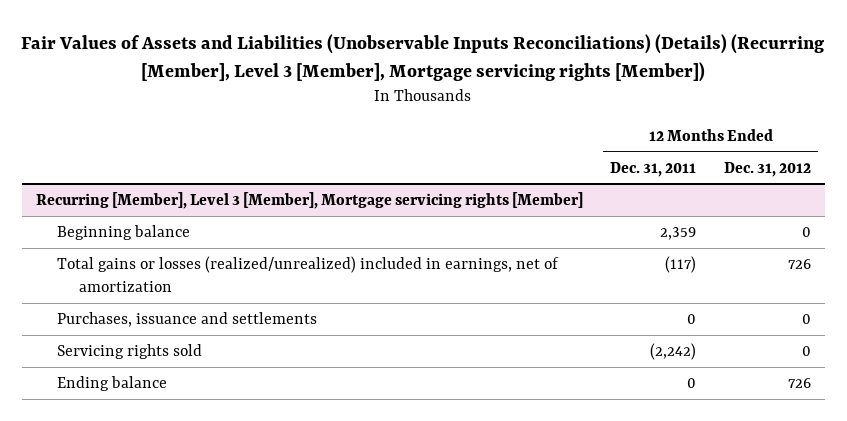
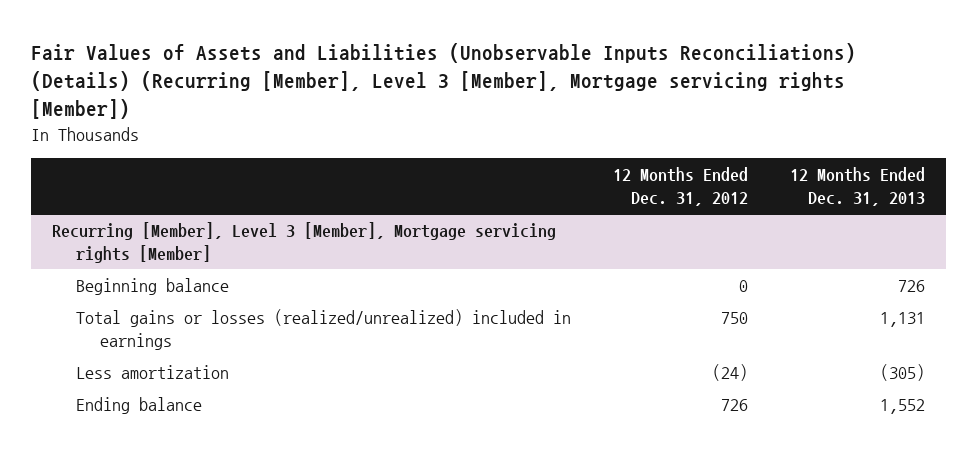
- | 12 Months Ended Dec. 31, 2011 | 12 Months Ended Dec. 31, 2012
+ | 12 Months Ended Dec. 31, 2012 | 12 Months Ended Dec. 31, 2013
@ Recurring [Member], Level 3 [Member], Mortgage servicing rights [Member]
- Total gains or losses (realized/unrealized) included in earnings, net of amortization | (117) | 726
- Purchases, issuance and settlements | 0 | 0
- Servicing rights sold | (2,242) | 0
+ Total gains or losses (realized/unrealized) included in earnings | 750 | 1,131
+ Less amortization | (24) | (305)

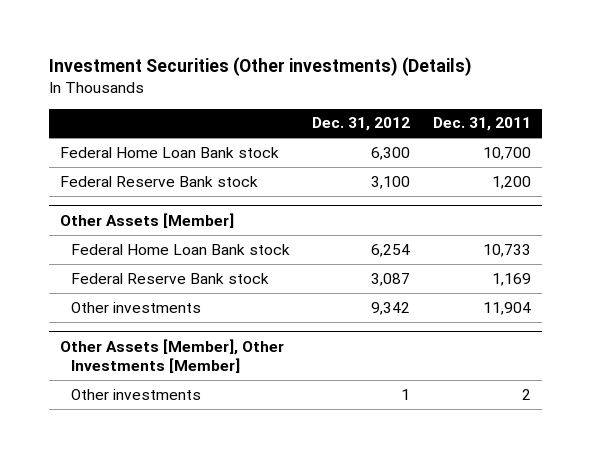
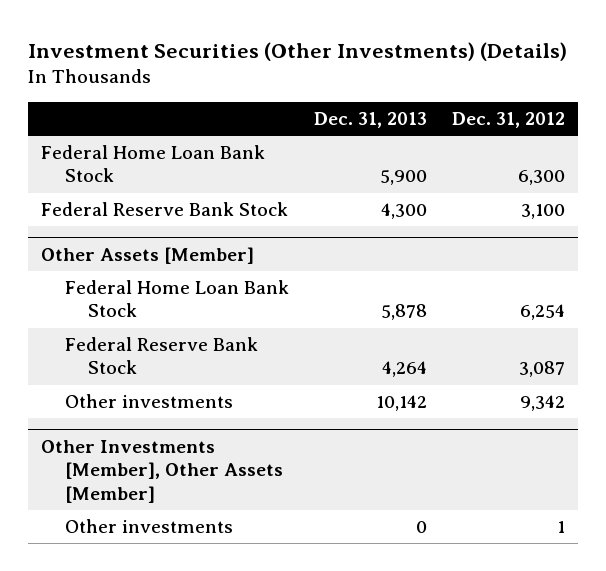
- Investment Securities (Other investments) (Details)
+ Investment Securities (Other Investments) (Details)
- | Dec. 31, 2012 | Dec. 31, 2011
+ | Dec. 31, 2013 | Dec. 31, 2012
- Federal Home Loan Bank stock | 6,300 | 10,700
- Federal Reserve Bank stock | 3,100 | 1,200
+ Federal Home Loan Bank Stock | 5,900 | 6,300
+ Federal Reserve Bank Stock | 4,300 | 3,100
@ Other Assets [Member]
- Federal Home Loan Bank stock | 6,254 | 10,733
- Federal Reserve Bank stock | 3,087 | 1,169
+ Federal Home Loan Bank Stock | 5,878 | 6,254
+ Federal Reserve Bank Stock | 4,264 | 3,087
- Other Assets [Member], Other Investments [Member]
+ Other Investments [Member], Other Assets [Member]

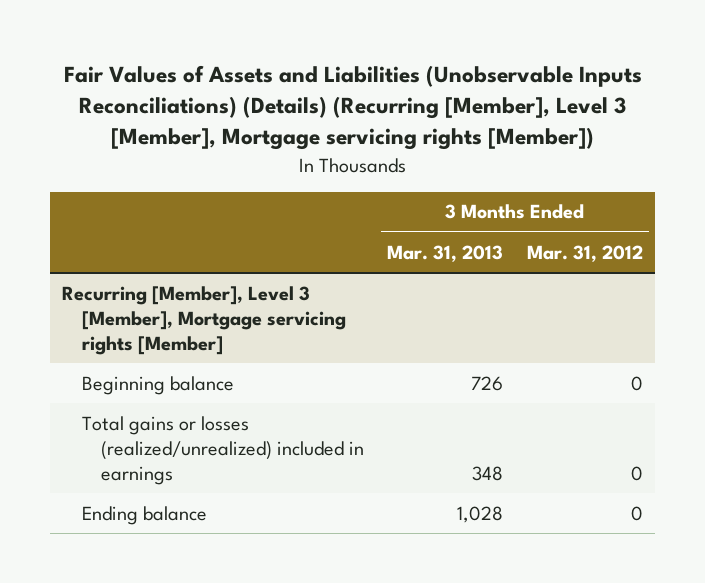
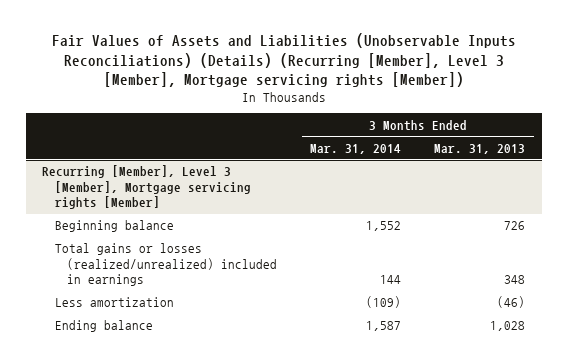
- | 3 Months Ended Mar. 31, 2013 | 3 Months Ended Mar. 31, 2012
+ | 3 Months Ended Mar. 31, 2014 | 3 Months Ended Mar. 31, 2013
@ Recurring [Member], Level 3 [Member], Mortgage servicing rights [Member]
+ Less amortization | (109) | (46)

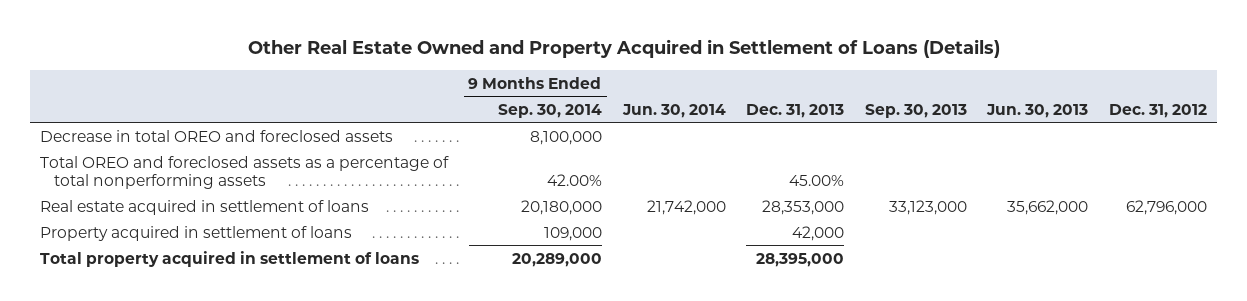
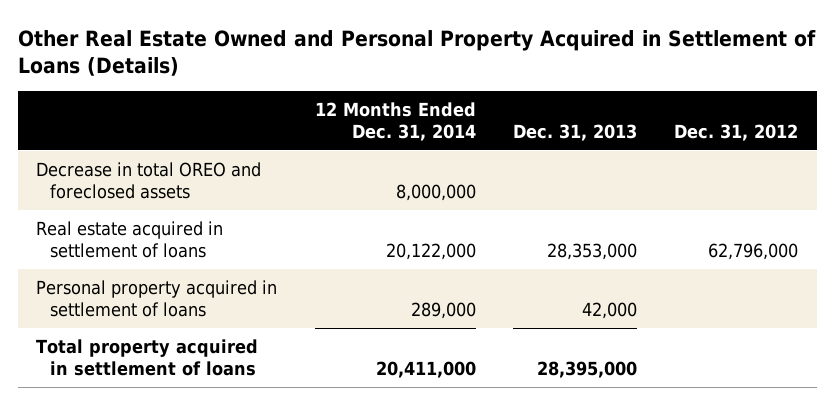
- Other Real Estate Owned and Property Acquired in Settlement of Loans (Details)
+ Other Real Estate Owned and Personal Property Acquired in Settlement of Loans (Details)
- | 9 Months Ended Sep. 30, 2014 | Jun. 30, 2014 | Dec. 31, 2013 | Sep. 30, 2013 | Jun. 30, 2013 | Dec. 31, 2012
+ | 12 Months Ended Dec. 31, 2014 | Dec. 31, 2013 | Dec. 31, 2012
- Total OREO and foreclosed assets as a percentage of total nonperforming assets | 42.00% | | 45.00% | | |
- Property acquired in settlement of loans | 109,000 | | 42,000 | | |
+ Personal property acquired in settlement of loans | 289,000 | 42,000 |

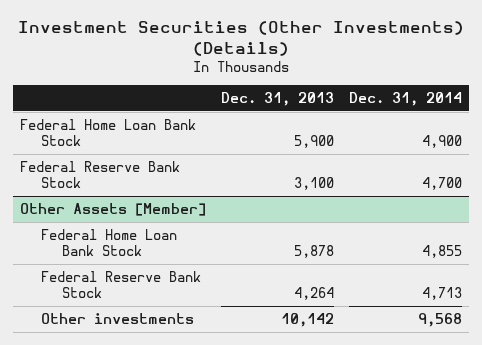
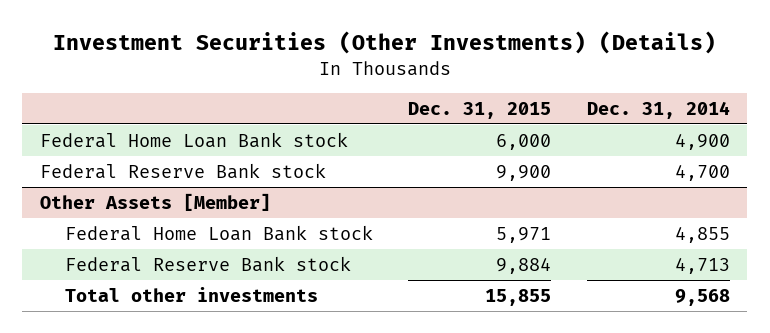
- | Dec. 31, 2013 | Dec. 31, 2014
+ | Dec. 31, 2015 | Dec. 31, 2014
- Federal Home Loan Bank Stock | 5,900 | 4,900
- Federal Reserve Bank Stock | 3,100 | 4,700
+ Federal Home Loan Bank stock | 6,000 | 4,900
+ Federal Reserve Bank stock | 9,900 | 4,700
@ Other Assets [Member]
- Federal Home Loan Bank Stock | 5,878 | 4,855
- Federal Reserve Bank Stock | 4,264 | 4,713
- Other investments | 10,142 | 9,568
+ Federal Home Loan Bank stock | 5,971 | 4,855
+ Federal Reserve Bank stock | 9,884 | 4,713
+ Total other investments | 15,855 | 9,568

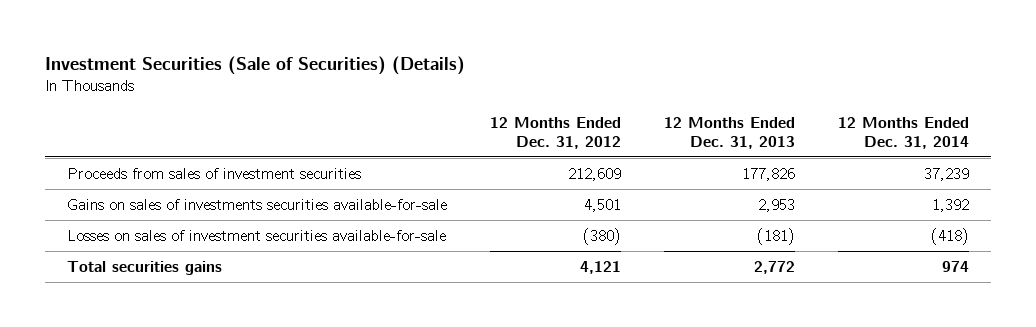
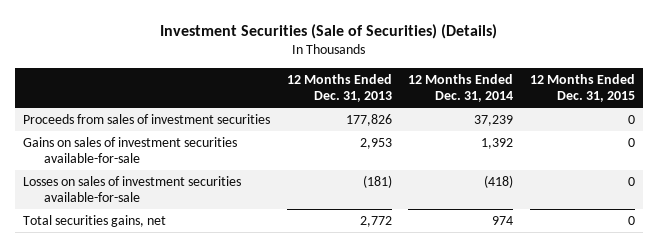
- | 12 Months Ended Dec. 31, 2012 | 12 Months Ended Dec. 31, 2013 | 12 Months Ended Dec. 31, 2014
+ | 12 Months Ended Dec. 31, 2013 | 12 Months Ended Dec. 31, 2014 | 12 Months Ended Dec. 31, 2015
- Gains on sales of investments securities available-for-sale | 4,501 | 2,953 | 1,392
+ Gains on sales of investment securities available-for-sale | 2,953 | 1,392 | 0
- Total securities gains | 4,121 | 2,772 | 974
+ Total securities gains, net | 2,772 | 974 | 0

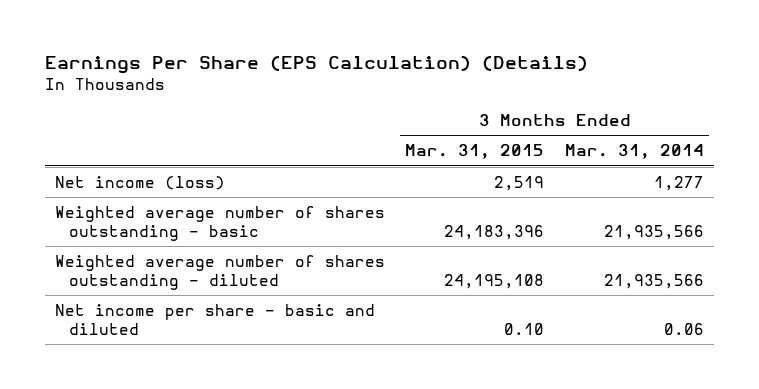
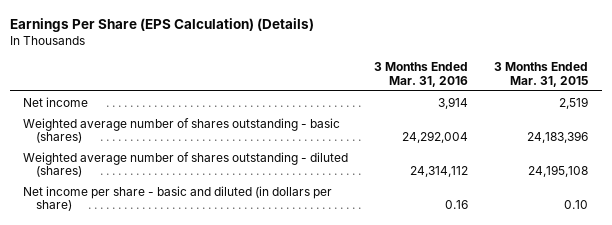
- | 3 Months Ended Mar. 31, 2015 | 3 Months Ended Mar. 31, 2014
+ | 3 Months Ended Mar. 31, 2016 | 3 Months Ended Mar. 31, 2015
- Net income (loss) | 2,519 | 1,277
- Weighted average number of shares outstanding - basic | 24,183,396 | 21,935,566
- Weighted average number of shares outstanding - diluted | 24,195,108 | 21,935,566
- Net income per share - basic and diluted | 0.10 | 0.06
+ Net income | 3,914 | 2,519
+ Weighted average number of shares outstanding - basic (shares) | 24,292,004 | 24,183,396
+ Weighted average number of shares outstanding - diluted (shares) | 24,314,112 | 24,195,108
+ Net income per share - basic and diluted (in dollars per share) | 0.16 | 0.10

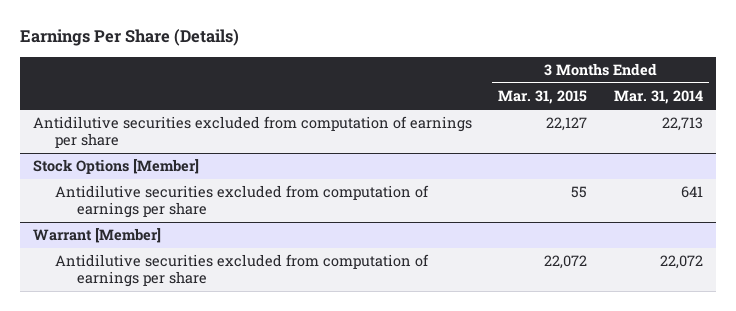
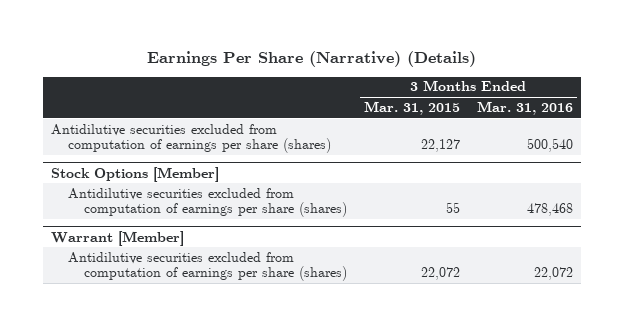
- Earnings Per Share (Details)
+ Earnings Per Share (Narrative) (Details)
- | 3 Months Ended Mar. 31, 2015 | 3 Months Ended Mar. 31, 2014
+ | 3 Months Ended Mar. 31, 2015 | 3 Months Ended Mar. 31, 2016
- Antidilutive securities excluded from computation of earnings per share | 22,127 | 22,713
+ Antidilutive securities excluded from computation of earnings per share (shares) | 22,127 | 500,540
@ Stock Options [Member]
- Antidilutive securities excluded from computation of earnings per share | 55 | 641
+ Antidilutive securities excluded from computation of earnings per share (shares) | 55 | 478,468
@ Warrant [Member]
- Antidilutive securities excluded from computation of earnings per share | 22,072 | 22,072
+ Antidilutive securities excluded from computation of earnings per share (shares) | 22,072 | 22,072

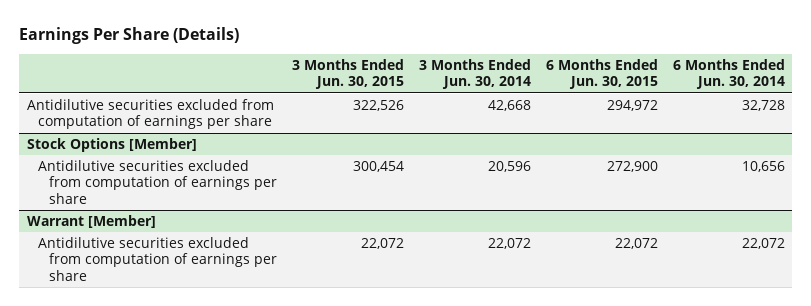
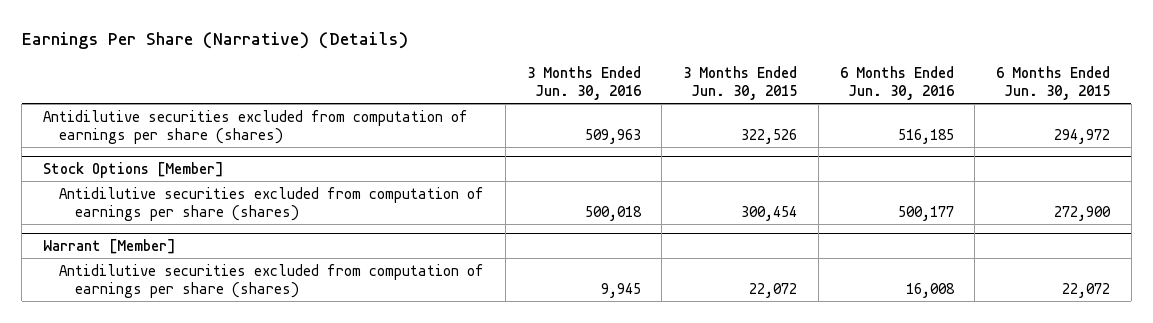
- Earnings Per Share (Details)
+ Earnings Per Share (Narrative) (Details)
- | 3 Months Ended Jun. 30, 2015 | 3 Months Ended Jun. 30, 2014 | 6 Months Ended Jun. 30, 2015 | 6 Months Ended Jun. 30, 2014
+ | 3 Months Ended Jun. 30, 2016 | 3 Months Ended Jun. 30, 2015 | 6 Months Ended Jun. 30, 2016 | 6 Months Ended Jun. 30, 2015
- Antidilutive securities excluded from computation of earnings per share | 322,526 | 42,668 | 294,972 | 32,728
+ Antidilutive securities excluded from computation of earnings per share (shares) | 509,963 | 322,526 | 516,185 | 294,972
@ Stock Options [Member]
- Antidilutive securities excluded from computation of earnings per share | 300,454 | 20,596 | 272,900 | 10,656
+ Antidilutive securities excluded from computation of earnings per share (shares) | 500,018 | 300,454 | 500,177 | 272,900
@ Warrant [Member]
- Antidilutive securities excluded from computation of earnings per share | 22,072 | 22,072 | 22,072 | 22,072
+ Antidilutive securities excluded from computation of earnings per share (shares) | 9,945 | 22,072 | 16,008 | 22,072

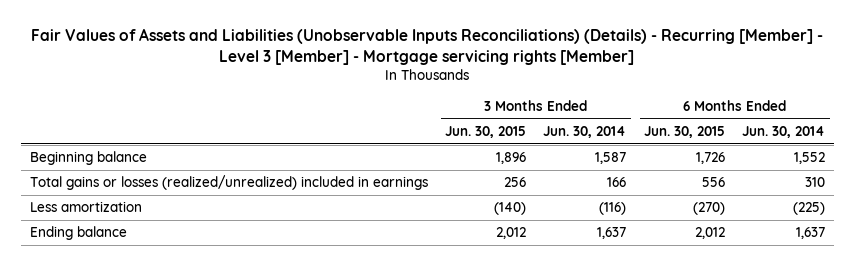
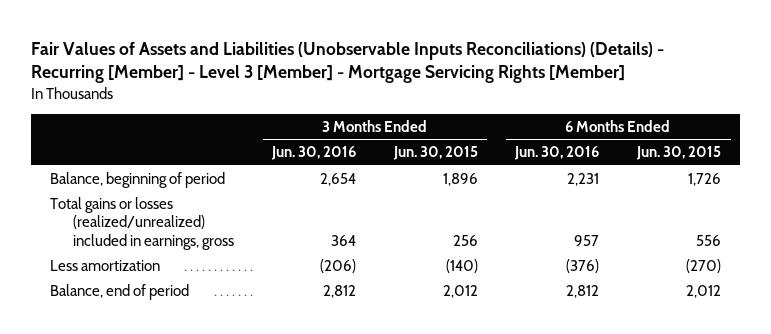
- Fair Values of Assets and Liabilities (Unobservable Inputs Reconciliations) (Details) - Recurring [Member] - Level 3 [Member] - Mortgage servicing rights [Member]
+ Fair Values of Assets and Liabilities (Unobservable Inputs Reconciliations) (Details) - Recurring [Member] - Level 3 [Member] - Mortgage Servicing Rights [Member]
- | 3 Months Ended Jun. 30, 2015 | 3 Months Ended Jun. 30, 2014 | 6 Months Ended Jun. 30, 2015 | 6 Months Ended Jun. 30, 2014
+ | 3 Months Ended Jun. 30, 2016 | 3 Months Ended Jun. 30, 2015 | 6 Months Ended Jun. 30, 2016 | 6 Months Ended Jun. 30, 2015
- Beginning balance | 1,896 | 1,587 | 1,726 | 1,552
- Total gains or losses (realized/unrealized) included in earnings | 256 | 166 | 556 | 310
+ Balance, beginning of period | 2,654 | 1,896 | 2,231 | 1,726
+ Total gains or losses (realized/unrealized) included in earnings, gross | 364 | 256 | 957 | 556
- Ending balance | 2,012 | 1,637 | 2,012 | 1,637
+ Balance, end of period | 2,812 | 2,012 | 2,812 | 2,012

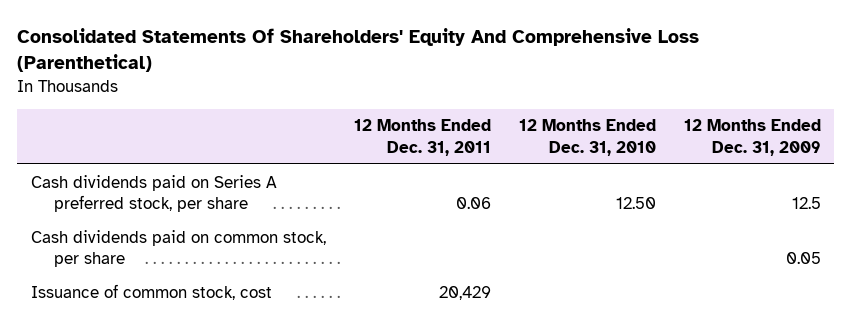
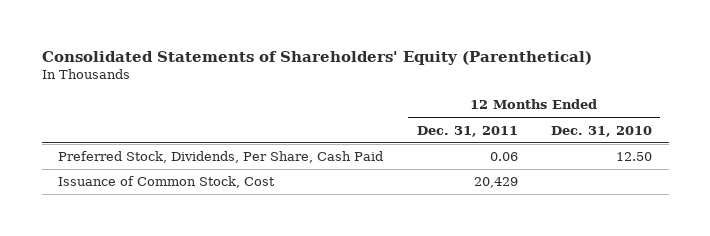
- Consolidated Statements Of Shareholders' Equity And Comprehensive Loss (Parenthetical)
+ Consolidated Statements of Shareholders' Equity (Parenthetical)
- | 12 Months Ended Dec. 31, 2011 | 12 Months Ended Dec. 31, 2010 | 12 Months Ended Dec. 31, 2009
+ | 12 Months Ended Dec. 31, 2011 | 12 Months Ended Dec. 31, 2010
- Cash dividends paid on Series A preferred stock, per share | 0.06 | 12.50 | 12.5
- Cash dividends paid on common stock, per share | | | 0.05
- Issuance of common stock, cost | 20,429 | |
+ Preferred Stock, Dividends, Per Share, Cash Paid | 0.06 | 12.50
+ Issuance of Common Stock, Cost | 20,429 |

